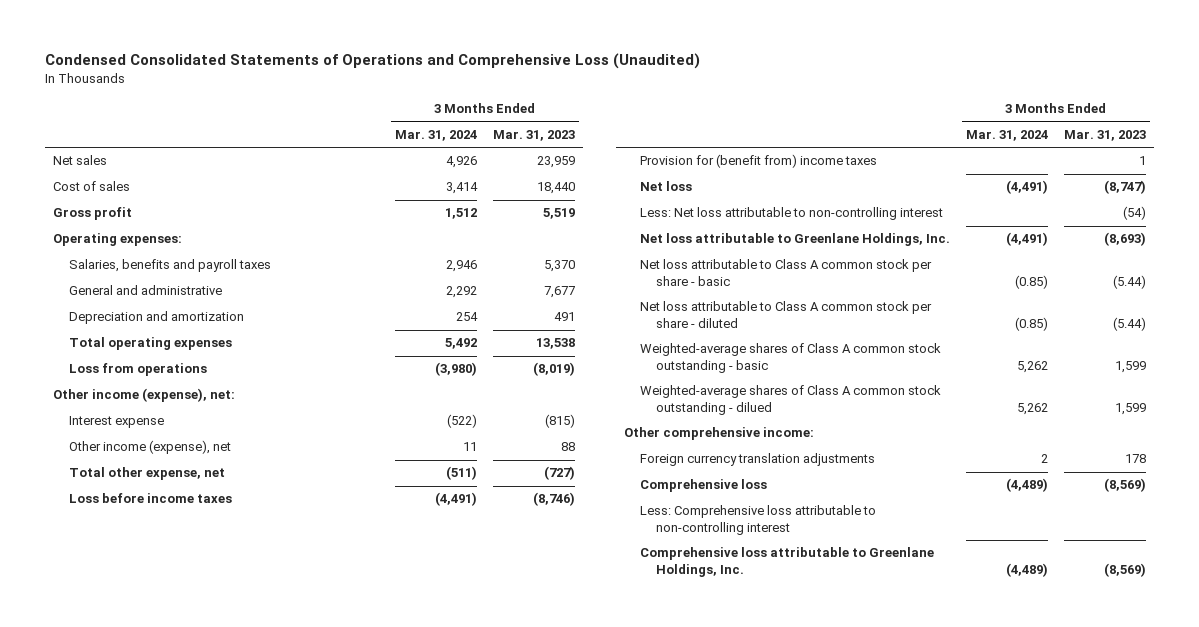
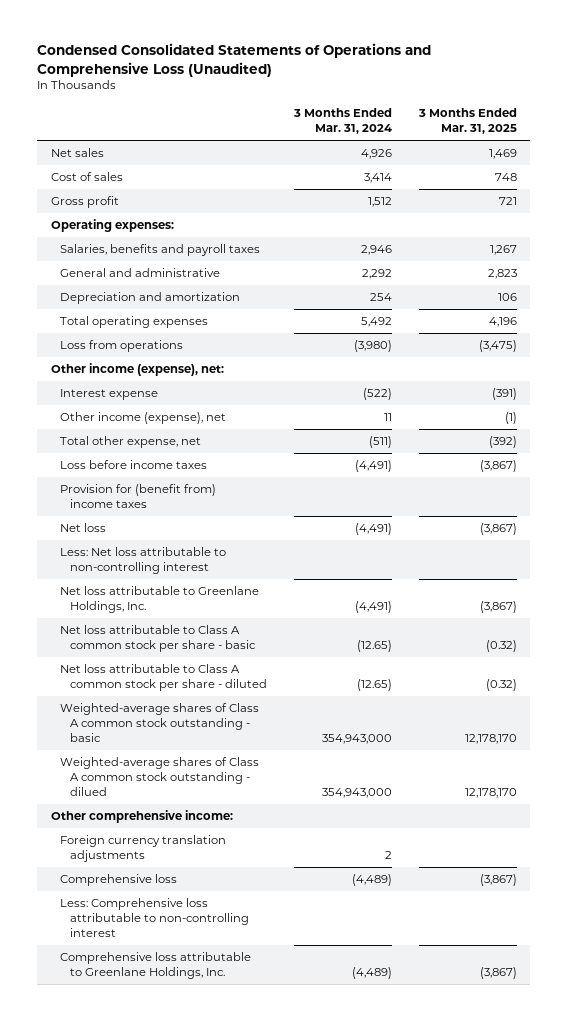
- | 3 Months Ended Mar. 31, 2024 | 3 Months Ended Mar. 31, 2023
+ | 3 Months Ended Mar. 31, 2024 | 3 Months Ended Mar. 31, 2025
- Net loss attributable to Class A common stock per share - basic | (0.85) | (5.44)
- Net loss attributable to Class A common stock per share - diluted | (0.85) | (5.44)
- Weighted-average shares of Class A common stock outstanding - basic | 5,262 | 1,599
- Weighted-average shares of Class A common stock outstanding - dilued | 5,262 | 1,599
+ Net loss attributable to Class A common stock per share - basic | (12.65) | (0.32)
+ Net loss attributable to Class A common stock per share - diluted | (12.65) | (0.32)
+ Weighted-average shares of Class A common stock outstanding - basic | 354,943,000 | 12,178,170
+ Weighted-average shares of Class A common stock outstanding - dilued | 354,943,000 | 12,178,170

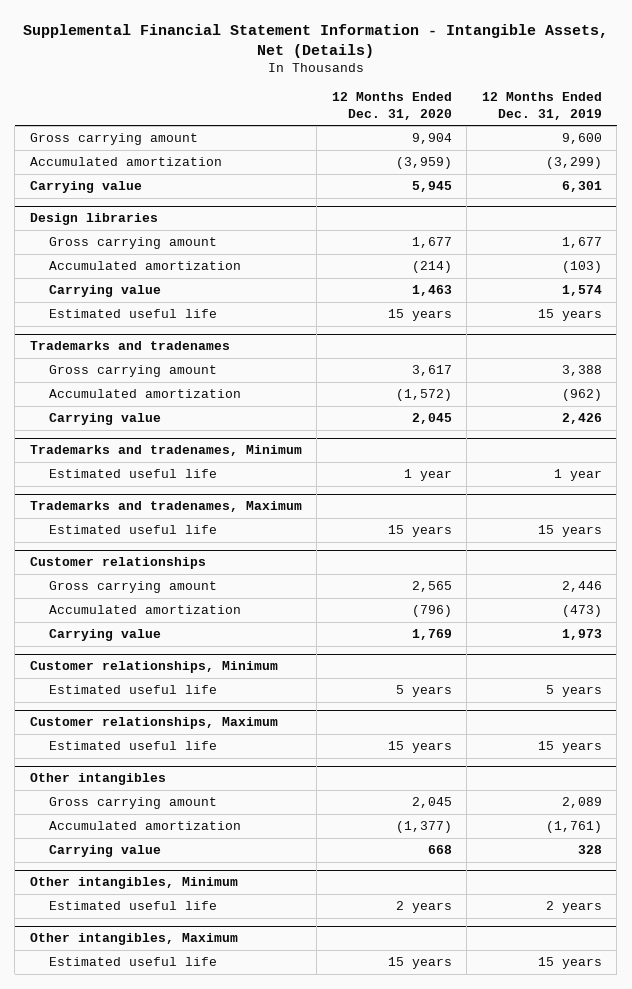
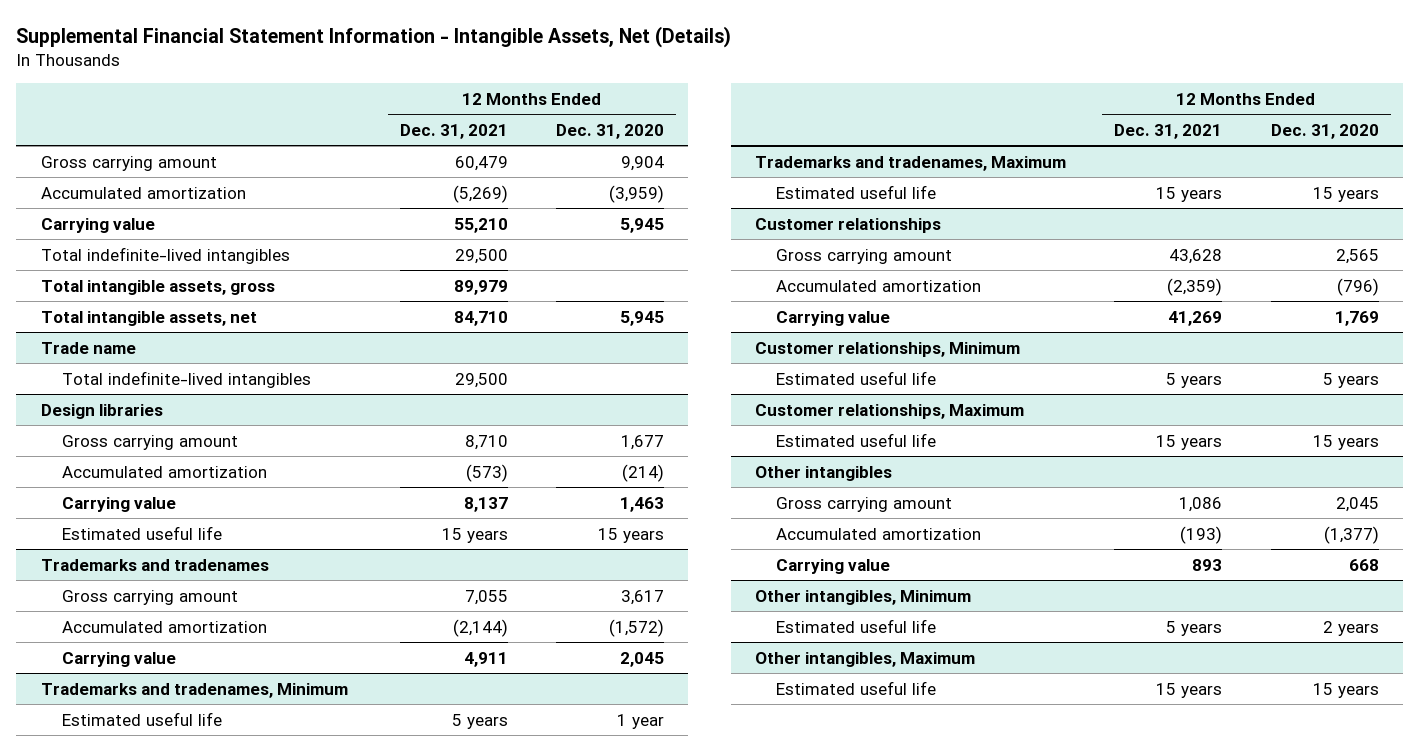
- | 12 Months Ended Dec. 31, 2020 | 12 Months Ended Dec. 31, 2019
+ | 12 Months Ended Dec. 31, 2021 | 12 Months Ended Dec. 31, 2020
+ Total indefinite-lived intangibles | 29,500 |
+ Total intangible assets, gross | 89,979 |
+ Total intangible assets, net | 84,710 | 5,945
+ Trade name
+ Total indefinite-lived intangibles | 29,500 |

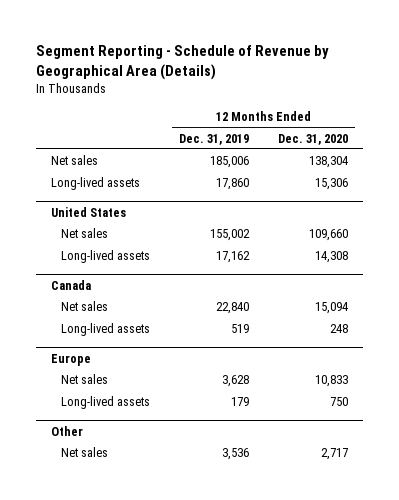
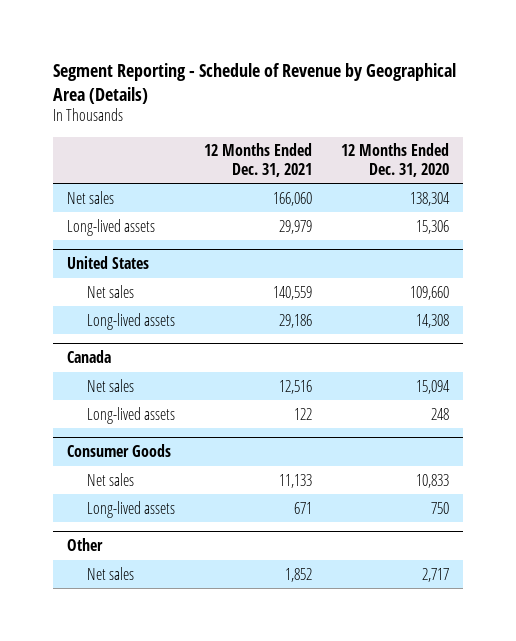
- | 12 Months Ended Dec. 31, 2019 | 12 Months Ended Dec. 31, 2020
+ | 12 Months Ended Dec. 31, 2021 | 12 Months Ended Dec. 31, 2020
- Europe
+ Consumer Goods

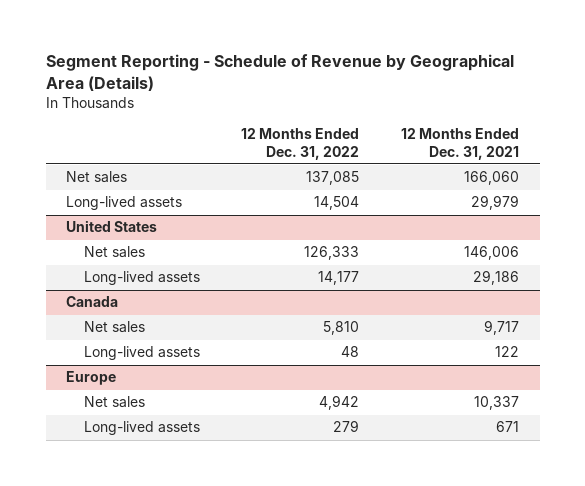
- | 12 Months Ended Dec. 31, 2021 | 12 Months Ended Dec. 31, 2020
+ | 12 Months Ended Dec. 31, 2022 | 12 Months Ended Dec. 31, 2021
@ United States
- Net sales | 140,559 | 109,660
+ Net sales | 126,333 | 146,006
@ Canada
- Net sales | 12,516 | 15,094
+ Net sales | 5,810 | 9,717
- Consumer Goods
- Net sales | 11,133 | 10,833
+ Europe
+ Net sales | 4,942 | 10,337
- Other
- Net sales | 1,852 | 2,717

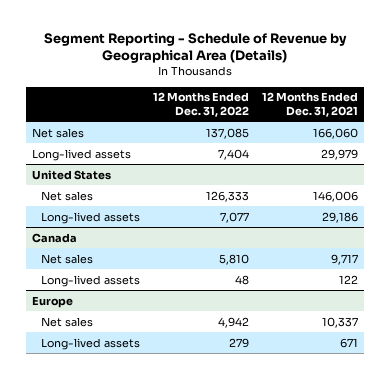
- Long-lived assets | 14,504 | 29,979
+ Long-lived assets | 7,404 | 29,979
@ United States
- Long-lived assets | 14,177 | 29,186
+ Long-lived assets | 7,077 | 29,186

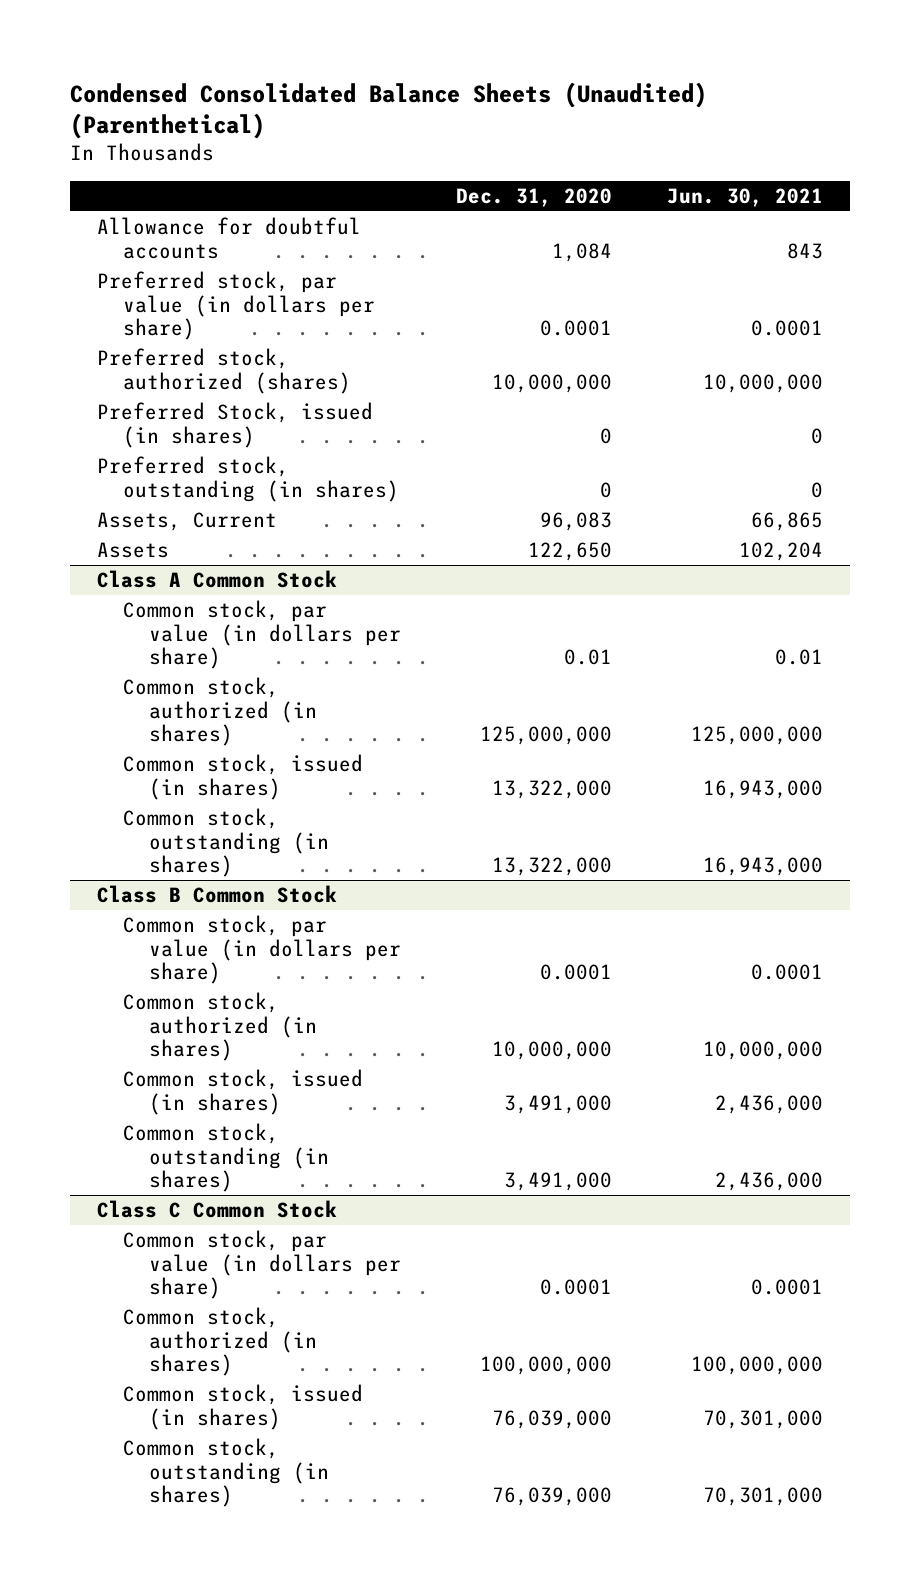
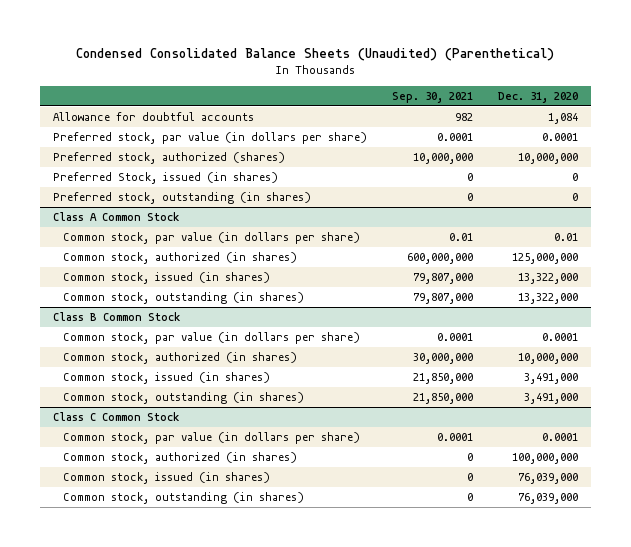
- | Dec. 31, 2020 | Jun. 30, 2021
+ | Sep. 30, 2021 | Dec. 31, 2020
- Assets, Current | 96,083 | 66,865
- Assets | 122,650 | 102,204

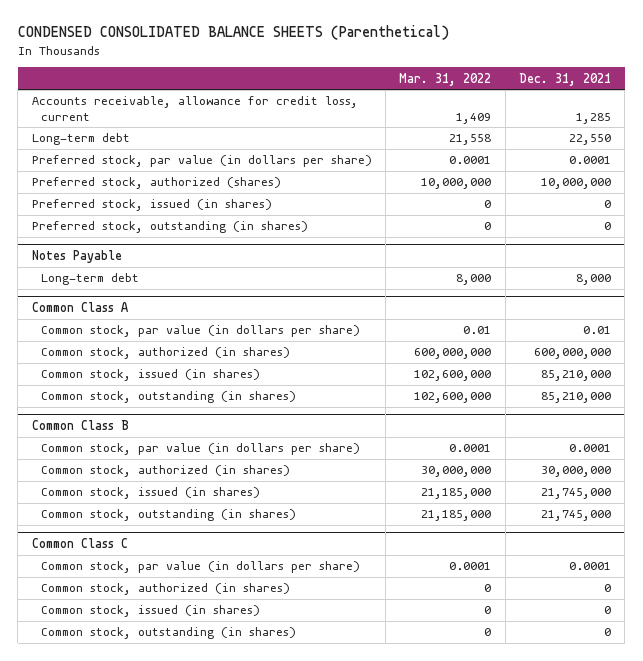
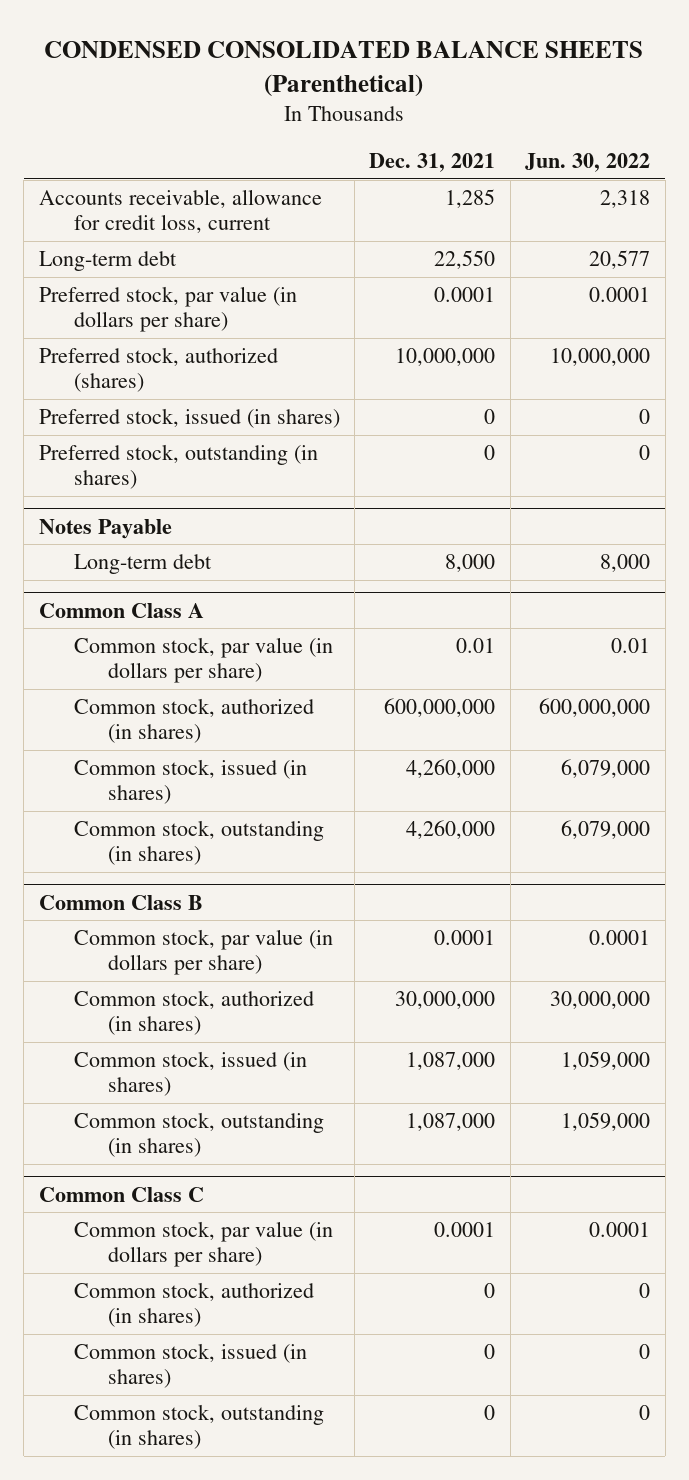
- | Mar. 31, 2022 | Dec. 31, 2021
+ | Dec. 31, 2021 | Jun. 30, 2022
@ Common Class A
- Common stock, issued (in shares) | 102,600,000 | 85,210,000
- Common stock, outstanding (in shares) | 102,600,000 | 85,210,000
+ Common stock, issued (in shares) | 4,260,000 | 6,079,000
+ Common stock, outstanding (in shares) | 4,260,000 | 6,079,000
@ Common Class B
- Common stock, issued (in shares) | 21,185,000 | 21,745,000
- Common stock, outstanding (in shares) | 21,185,000 | 21,745,000
+ Common stock, issued (in shares) | 1,087,000 | 1,059,000
+ Common stock, outstanding (in shares) | 1,087,000 | 1,059,000

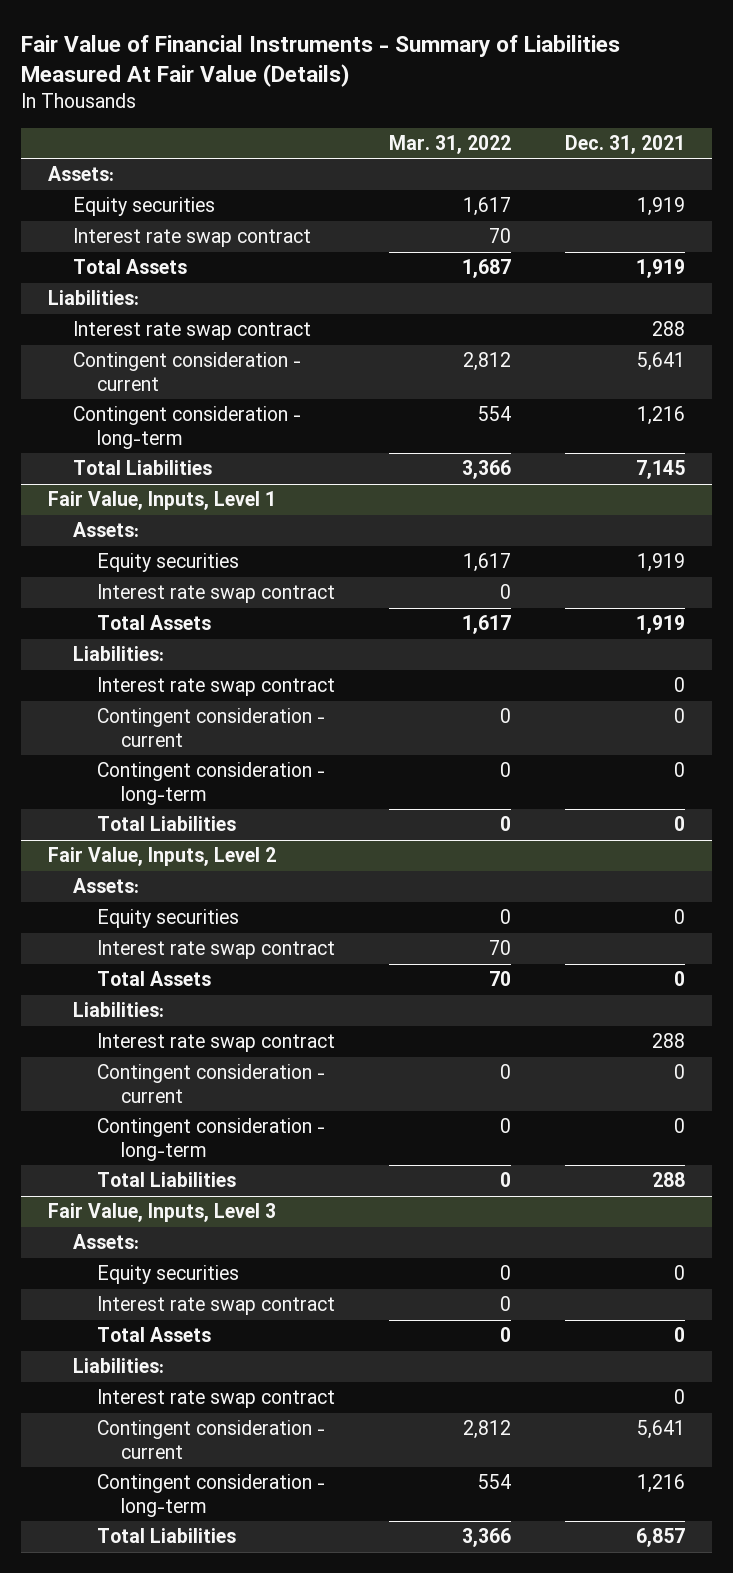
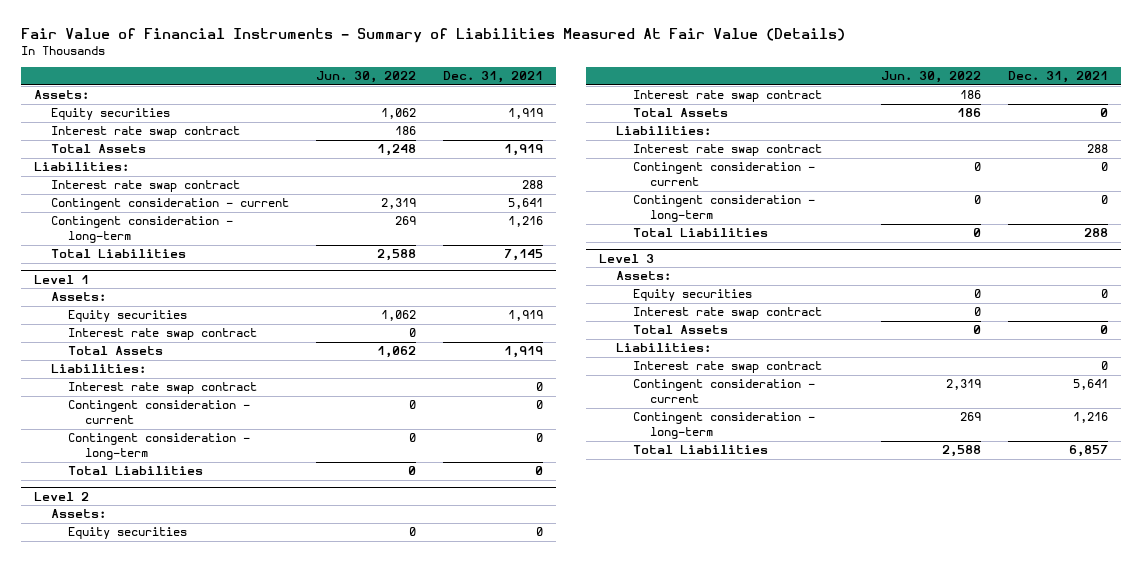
- | Mar. 31, 2022 | Dec. 31, 2021
+ | Jun. 30, 2022 | Dec. 31, 2021
- Fair Value, Inputs, Level 1
+ Level 1
- Fair Value, Inputs, Level 2
+ Level 2
- Fair Value, Inputs, Level 3
+ Level 3

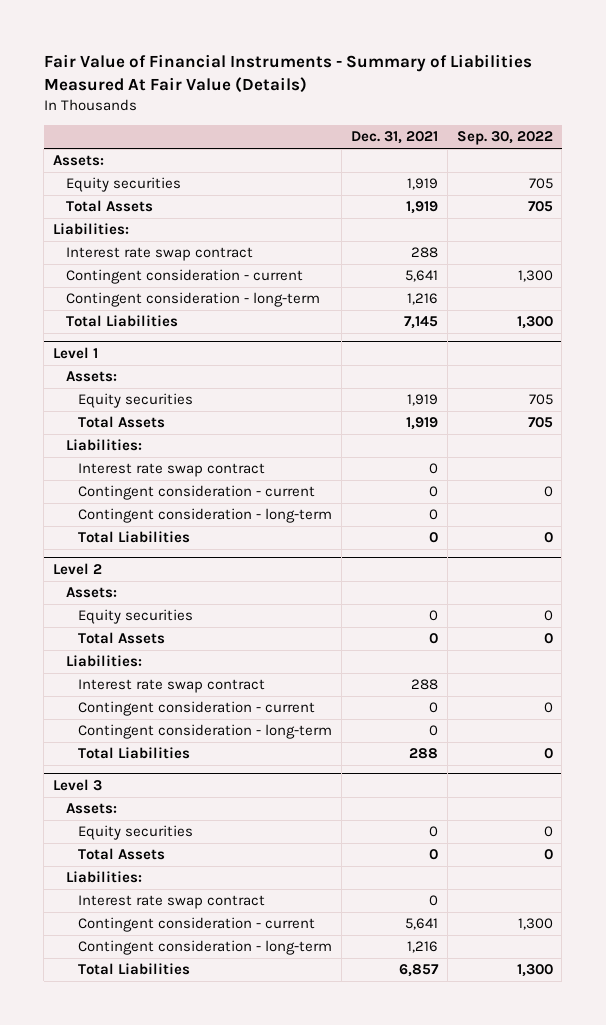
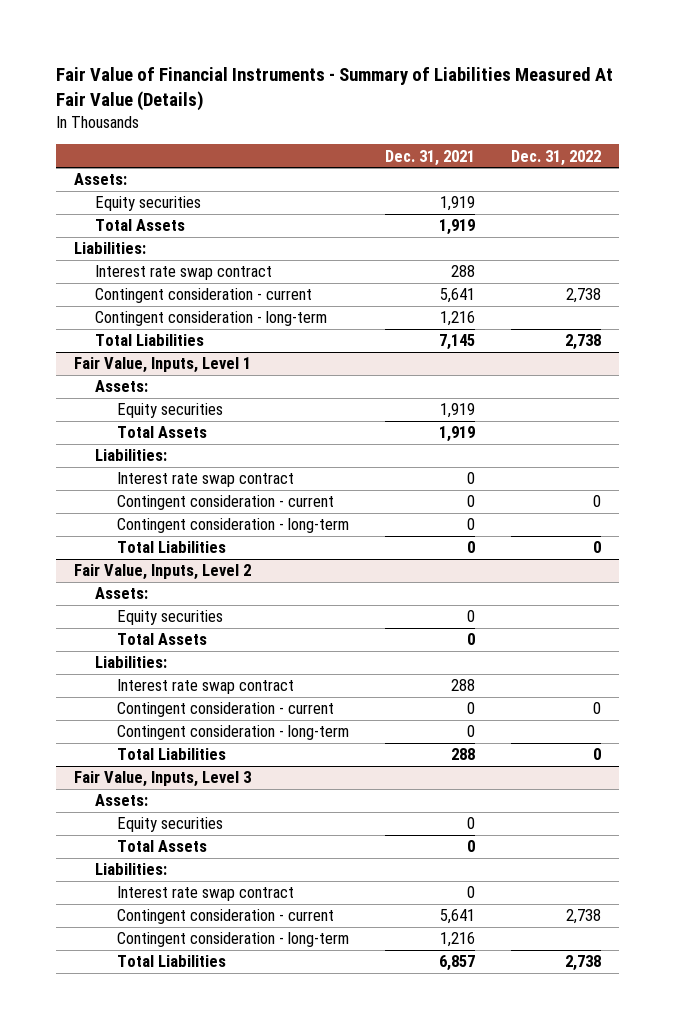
- | Dec. 31, 2021 | Sep. 30, 2022
+ | Dec. 31, 2021 | Dec. 31, 2022
- Level 1
+ Fair Value, Inputs, Level 1
- Level 2
+ Fair Value, Inputs, Level 2
- Level 3
+ Fair Value, Inputs, Level 3

